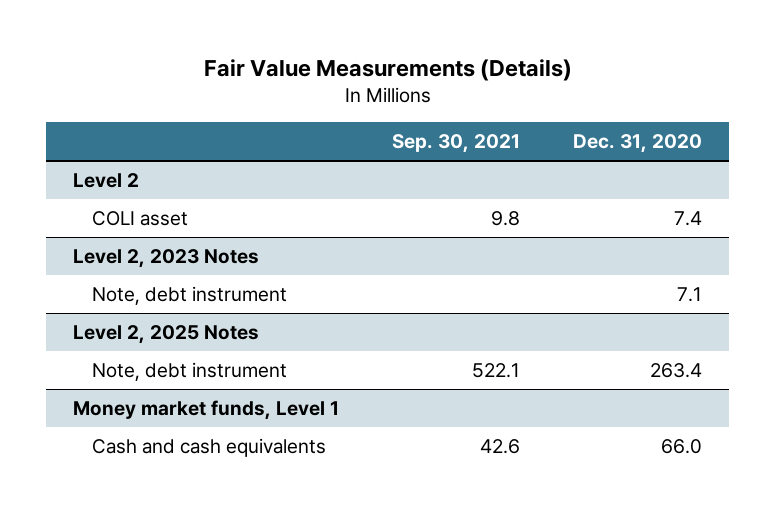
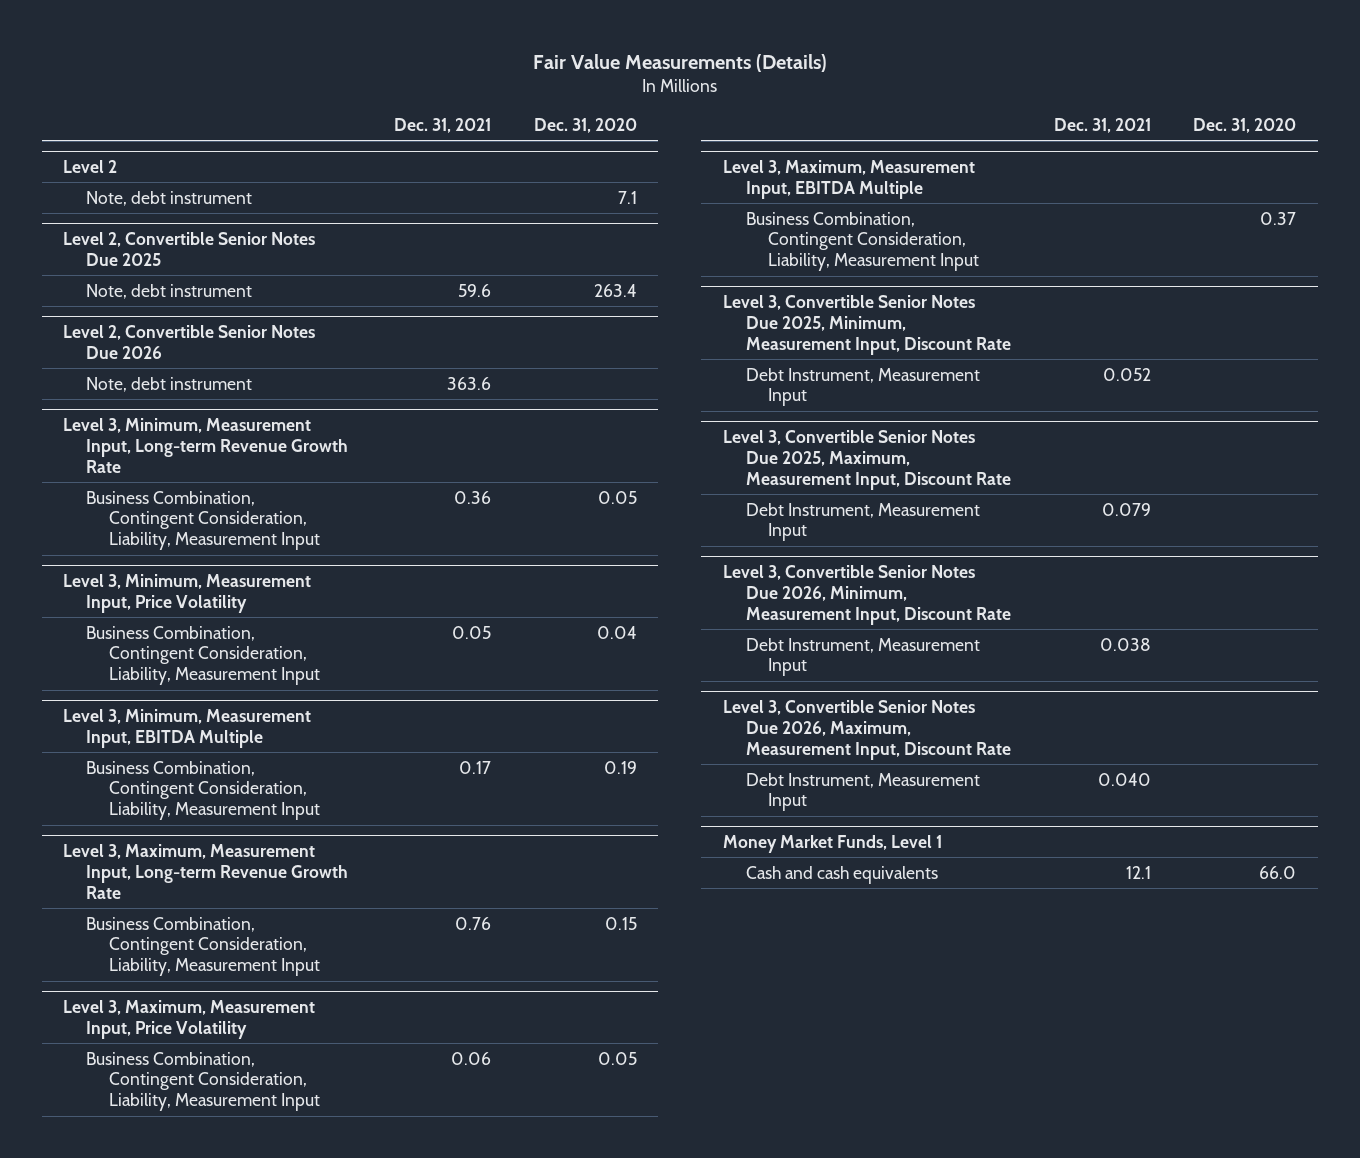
- | Sep. 30, 2021 | Dec. 31, 2020
+ | Dec. 31, 2021 | Dec. 31, 2020
@ Level 2
- COLI asset | 9.8 | 7.4
- Level 2, 2023 Notes
- Level 2, 2025 Notes
+ Level 2, Convertible Senior Notes Due 2025
- Money market funds, Level 1
+ Level 2, Convertible Senior Notes Due 2026
+ Note, debt instrument | 363.6 |
+ Level 3, Minimum, Measurement Input, Long-term Revenue Growth Rate
+ Business Combination, Contingent Consideration, Liability, Measurement Input | 0.36 | 0.05
+ Level 3, Minimum, Measurement Input, Price Volatility
+ Business Combination, Contingent Consideration, Liability, Measurement Input | 0.05 | 0.04
+ Level 3, Minimum, Measurement Input, EBITDA Multiple
+ Business Combination, Contingent Consideration, Liability, Measurement Input | 0.17 | 0.19
+ Level 3, Maximum, Measurement Input, Long-term Revenue Growth Rate
+ Business Combination, Contingent Consideration, Liability, Measurement Input | 0.76 | 0.15
+ Level 3, Maximum, Measurement Input, Price Volatility
+ Business Combination, Contingent Consideration, Liability, Measurement Input | 0.06 | 0.05
+ Level 3, Maximum, Measurement Input, EBITDA Multiple
+ Business Combination, Contingent Consideration, Liability, Measurement Input | | 0.37
+ Level 3, Convertible Senior Notes Due 2025, Minimum, Measurement Input, Discount Rate
+ Debt Instrument, Measurement Input | 0.052 |
+ Level 3, Convertible Senior Notes Due 2025, Maximum, Measurement Input, Discount Rate
+ Debt Instrument, Measurement Input | 0.079 |
+ Level 3, Convertible Senior Notes Due 2026, Minimum, Measurement Input, Discount Rate
+ Debt Instrument, Measurement Input | 0.038 |
+ Level 3, Convertible Senior Notes Due 2026, Maximum, Measurement Input, Discount Rate
+ Debt Instrument, Measurement Input | 0.040 |
+ Money Market Funds, Level 1

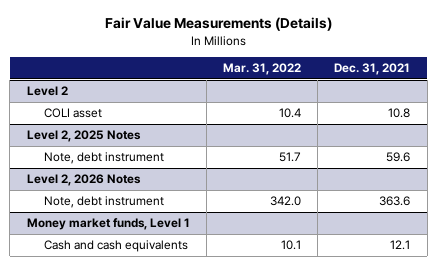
- | Dec. 31, 2021 | Dec. 31, 2020
+ | Mar. 31, 2022 | Dec. 31, 2021
@ Level 2
- Note, debt instrument | | 7.1
- Level 2, Convertible Senior Notes Due 2025
@ Level 2
+ COLI asset | 10.4 | 10.8
+ Level 2, 2025 Notes
- Level 2, Convertible Senior Notes Due 2026
+ Level 2, 2026 Notes
- Level 3, Minimum, Measurement Input, Long-term Revenue Growth Rate
- Business Combination, Contingent Consideration, Liability, Measurement Input | 0.36 | 0.05
- Level 3, Minimum, Measurement Input, Price Volatility
- Business Combination, Contingent Consideration, Liability, Measurement Input | 0.05 | 0.04
- Level 3, Minimum, Measurement Input, EBITDA Multiple
- Business Combination, Contingent Consideration, Liability, Measurement Input | 0.17 | 0.19
- Level 3, Maximum, Measurement Input, Long-term Revenue Growth Rate
- Business Combination, Contingent Consideration, Liability, Measurement Input | 0.76 | 0.15
- Level 3, Maximum, Measurement Input, Price Volatility
- Business Combination, Contingent Consideration, Liability, Measurement Input | 0.06 | 0.05
- Level 3, Maximum, Measurement Input, EBITDA Multiple
- Business Combination, Contingent Consideration, Liability, Measurement Input | | 0.37
- Level 3, Convertible Senior Notes Due 2025, Minimum, Measurement Input, Discount Rate
- Debt Instrument, Measurement Input | 0.052 |
- Level 3, Convertible Senior Notes Due 2025, Maximum, Measurement Input, Discount Rate
- Debt Instrument, Measurement Input | 0.079 |
- Level 3, Convertible Senior Notes Due 2026, Minimum, Measurement Input, Discount Rate
- Debt Instrument, Measurement Input | 0.038 |
- Level 3, Convertible Senior Notes Due 2026, Maximum, Measurement Input, Discount Rate
- Debt Instrument, Measurement Input | 0.040 |
- Money Market Funds, Level 1
+ Money market funds, Level 1

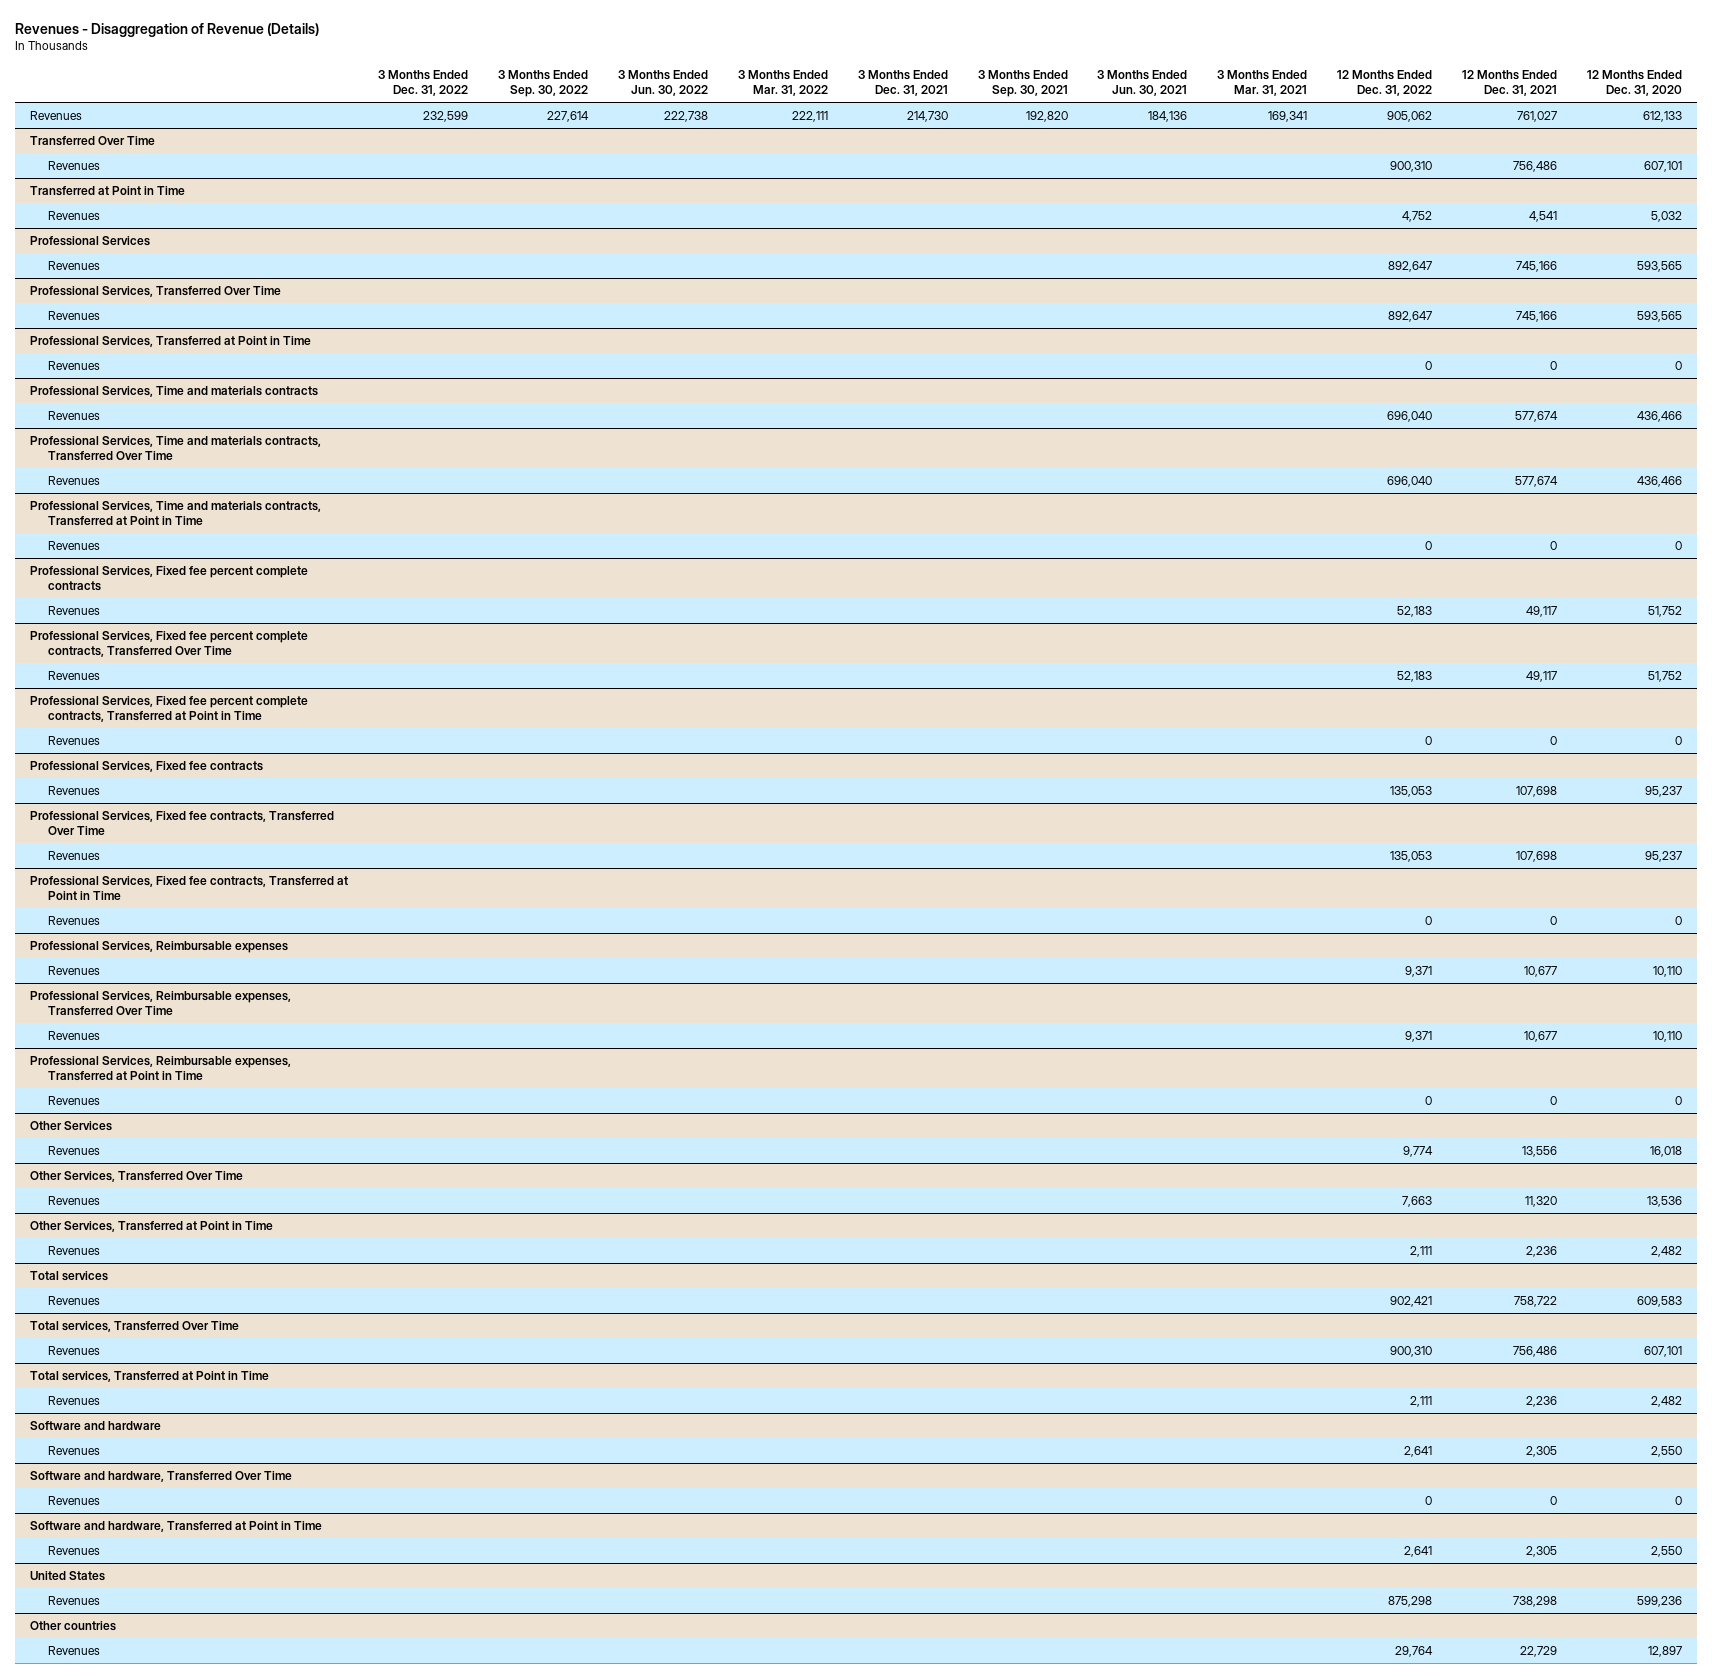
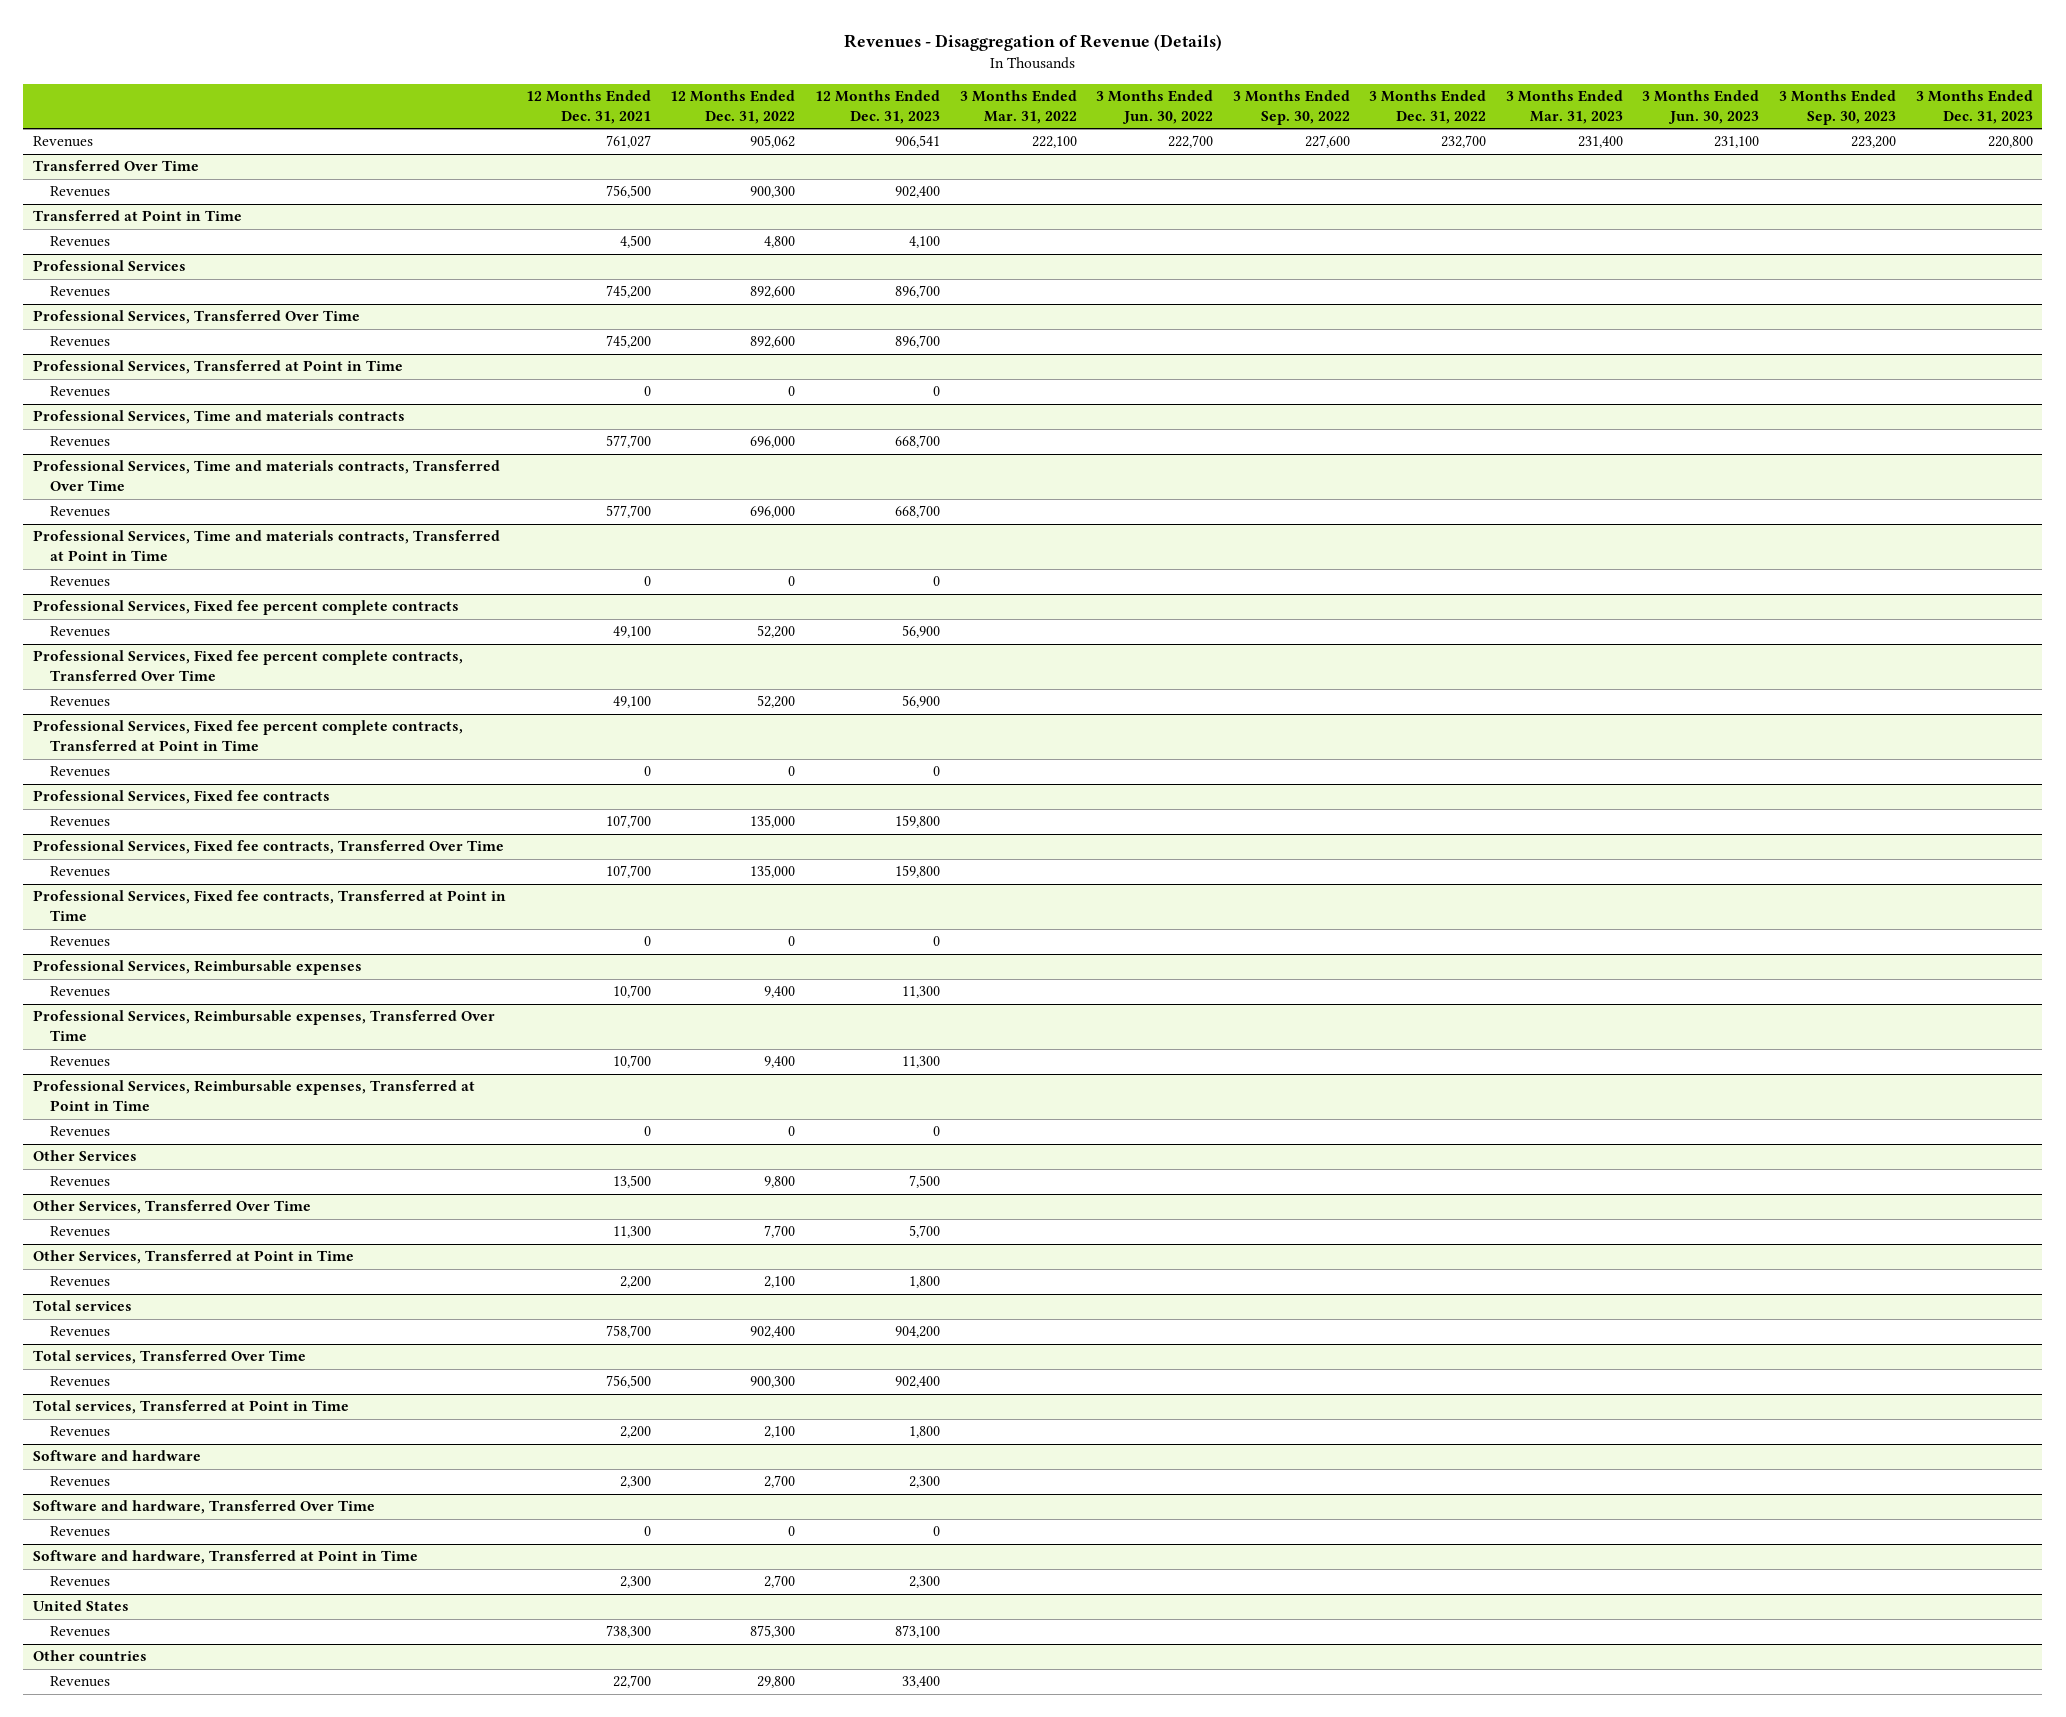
- | 3 Months Ended Dec. 31, 2022 | 3 Months Ended Sep. 30, 2022 | 3 Months Ended Jun. 30, 2022 | 3 Months Ended Mar. 31, 2022 | 3 Months Ended Dec. 31, 2021 | 3 Months Ended Sep. 30, 2021 | 3 Months Ended Jun. 30, 2021 | 3 Months Ended Mar. 31, 2021 | 12 Months Ended Dec. 31, 2022 | 12 Months Ended Dec. 31, 2021 | 12 Months Ended Dec. 31, 2020
+ | 12 Months Ended Dec. 31, 2021 | 12 Months Ended Dec. 31, 2022 | 12 Months Ended Dec. 31, 2023 | 3 Months Ended Mar. 31, 2022 | 3 Months Ended Jun. 30, 2022 | 3 Months Ended Sep. 30, 2022 | 3 Months Ended Dec. 31, 2022 | 3 Months Ended Mar. 31, 2023 | 3 Months Ended Jun. 30, 2023 | 3 Months Ended Sep. 30, 2023 | 3 Months Ended Dec. 31, 2023
- Revenues | 232,599 | 227,614 | 222,738 | 222,111 | 214,730 | 192,820 | 184,136 | 169,341 | 905,062 | 761,027 | 612,133
+ Revenues | 761,027 | 905,062 | 906,541 | 222,100 | 222,700 | 227,600 | 232,700 | 231,400 | 231,100 | 223,200 | 220,800
@ Transferred Over Time
- Revenues | | | | | | | | | 900,310 | 756,486 | 607,101
+ Revenues | 756,500 | 900,300 | 902,400 | | | | | | | |
@ Transferred at Point in Time
- Revenues | | | | | | | | | 4,752 | 4,541 | 5,032
+ Revenues | 4,500 | 4,800 | 4,100 | | | | | | | |
@ Professional Services
- Revenues | | | | | | | | | 892,647 | 745,166 | 593,565
+ Revenues | 745,200 | 892,600 | 896,700 | | | | | | | |
@ Professional Services, Transferred Over Time
- Revenues | | | | | | | | | 892,647 | 745,166 | 593,565
+ Revenues | 745,200 | 892,600 | 896,700 | | | | | | | |
@ Professional Services, Time and materials contracts
- Revenues | | | | | | | | | 696,040 | 577,674 | 436,466
+ Revenues | 577,700 | 696,000 | 668,700 | | | | | | | |
@ Professional Services, Time and materials contracts, Transferred Over Time
- Revenues | | | | | | | | | 696,040 | 577,674 | 436,466
+ Revenues | 577,700 | 696,000 | 668,700 | | | | | | | |
@ Professional Services, Fixed fee percent complete contracts
- Revenues | | | | | | | | | 52,183 | 49,117 | 51,752
+ Revenues | 49,100 | 52,200 | 56,900 | | | | | | | |
@ Professional Services, Fixed fee percent complete contracts, Transferred Over Time
- Revenues | | | | | | | | | 52,183 | 49,117 | 51,752
+ Revenues | 49,100 | 52,200 | 56,900 | | | | | | | |
@ Professional Services, Fixed fee contracts
- Revenues | | | | | | | | | 135,053 | 107,698 | 95,237
+ Revenues | 107,700 | 135,000 | 159,800 | | | | | | | |
@ Professional Services, Fixed fee contracts, Transferred Over Time
- Revenues | | | | | | | | | 135,053 | 107,698 | 95,237
+ Revenues | 107,700 | 135,000 | 159,800 | | | | | | | |
@ Professional Services, Reimbursable expenses
- Revenues | | | | | | | | | 9,371 | 10,677 | 10,110
+ Revenues | 10,700 | 9,400 | 11,300 | | | | | | | |
@ Professional Services, Reimbursable expenses, Transferred Over Time
- Revenues | | | | | | | | | 9,371 | 10,677 | 10,110
+ Revenues | 10,700 | 9,400 | 11,300 | | | | | | | |
@ Other Services
- Revenues | | | | | | | | | 9,774 | 13,556 | 16,018
+ Revenues | 13,500 | 9,800 | 7,500 | | | | | | | |
@ Other Services, Transferred Over Time
- Revenues | | | | | | | | | 7,663 | 11,320 | 13,536
+ Revenues | 11,300 | 7,700 | 5,700 | | | | | | | |
@ Other Services, Transferred at Point in Time
- Revenues | | | | | | | | | 2,111 | 2,236 | 2,482
+ Revenues | 2,200 | 2,100 | 1,800 | | | | | | | |
@ Total services
- Revenues | | | | | | | | | 902,421 | 758,722 | 609,583
+ Revenues | 758,700 | 902,400 | 904,200 | | | | | | | |
@ Total services, Transferred Over Time
- Revenues | | | | | | | | | 900,310 | 756,486 | 607,101
+ Revenues | 756,500 | 900,300 | 902,400 | | | | | | | |
@ Total services, Transferred at Point in Time
- Revenues | | | | | | | | | 2,111 | 2,236 | 2,482
+ Revenues | 2,200 | 2,100 | 1,800 | | | | | | | |
@ Software and hardware
- Revenues | | | | | | | | | 2,641 | 2,305 | 2,550
+ Revenues | 2,300 | 2,700 | 2,300 | | | | | | | |
@ Software and hardware, Transferred at Point in Time
- Revenues | | | | | | | | | 2,641 | 2,305 | 2,550
+ Revenues | 2,300 | 2,700 | 2,300 | | | | | | | |
@ United States
- Revenues | | | | | | | | | 875,298 | 738,298 | 599,236
+ Revenues | 738,300 | 875,300 | 873,100 | | | | | | | |
@ Other countries
- Revenues | | | | | | | | | 29,764 | 22,729 | 12,897
+ Revenues | 22,700 | 29,800 | 33,400 | | | | | | | |

